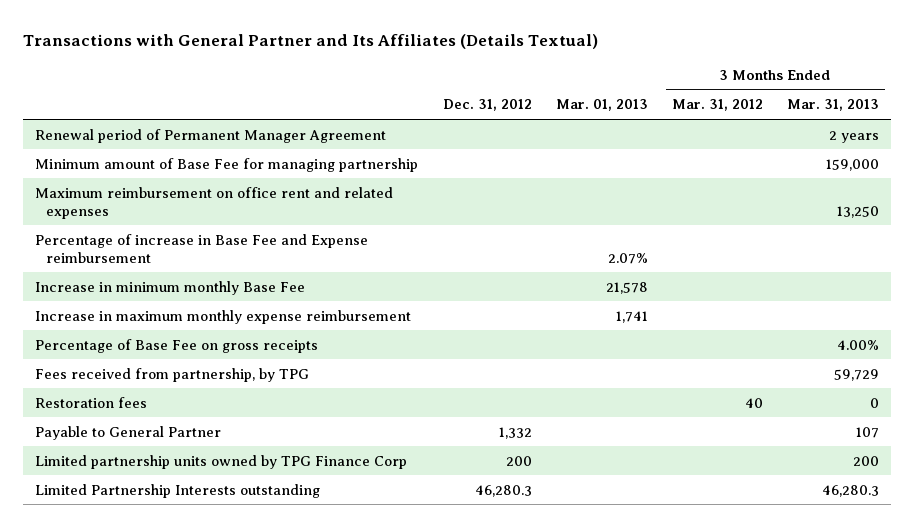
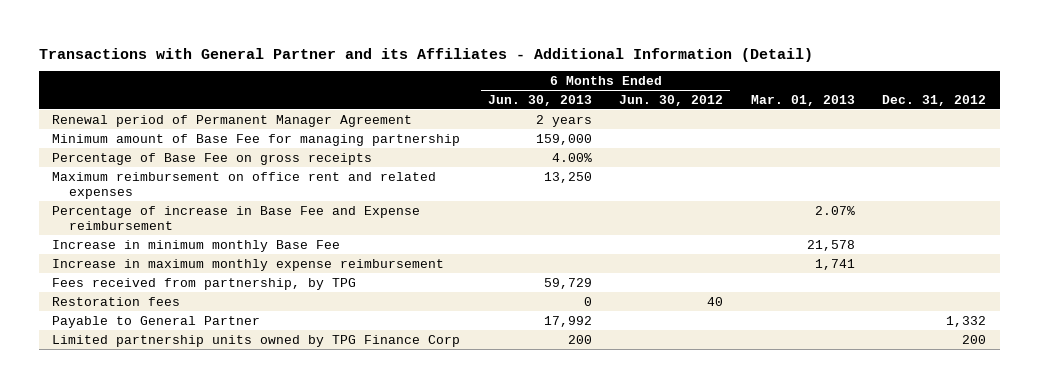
- Transactions with General Partner and Its Affiliates (Details Textual)
+ Transactions with General Partner and its Affiliates - Additional Information (Detail)
- | Dec. 31, 2012 | Mar. 01, 2013 | 3 Months Ended Mar. 31, 2012 | 3 Months Ended Mar. 31, 2013
+ | 6 Months Ended Jun. 30, 2013 | 6 Months Ended Jun. 30, 2012 | Mar. 01, 2013 | Dec. 31, 2012
moved up: Percentage of Base Fee on gross receipts | 4.00% | | |
- Limited Partnership Interests outstanding | 46,280.3 | | | 46,280.3

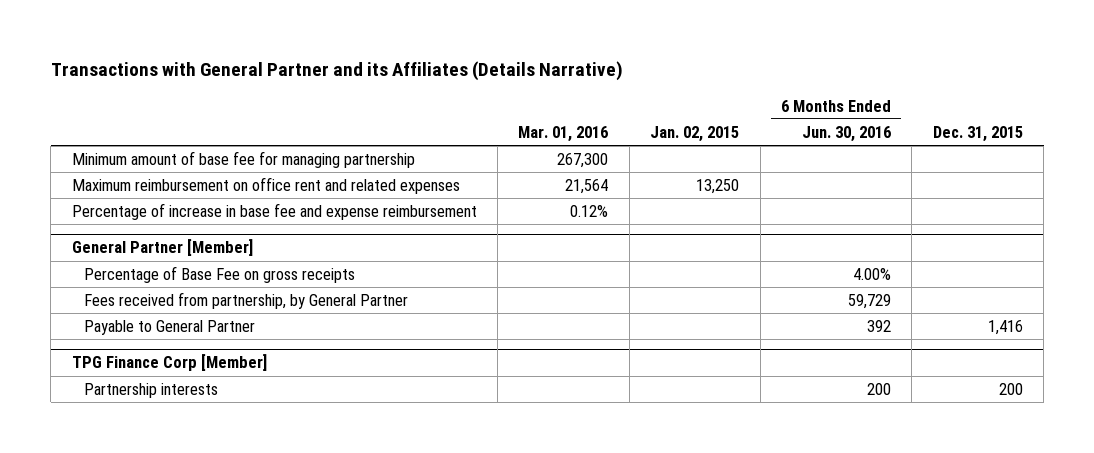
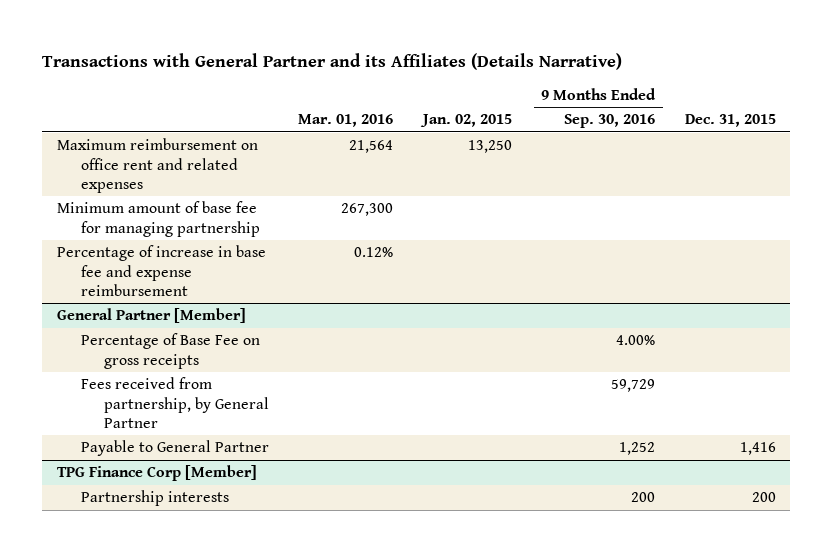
- | Mar. 01, 2016 | Jan. 02, 2015 | 6 Months Ended Jun. 30, 2016 | Dec. 31, 2015
+ | Mar. 01, 2016 | Jan. 02, 2015 | 9 Months Ended Sep. 30, 2016 | Dec. 31, 2015
moved down: Minimum amount of base fee for managing partnership | 267,300 | | |

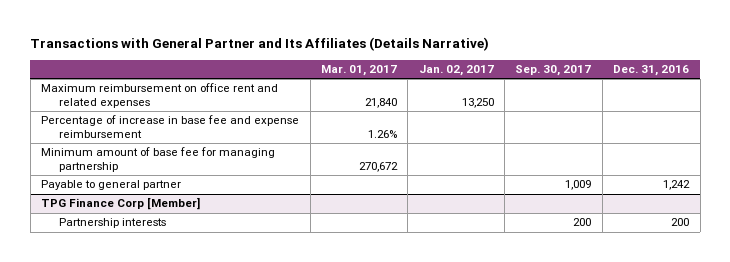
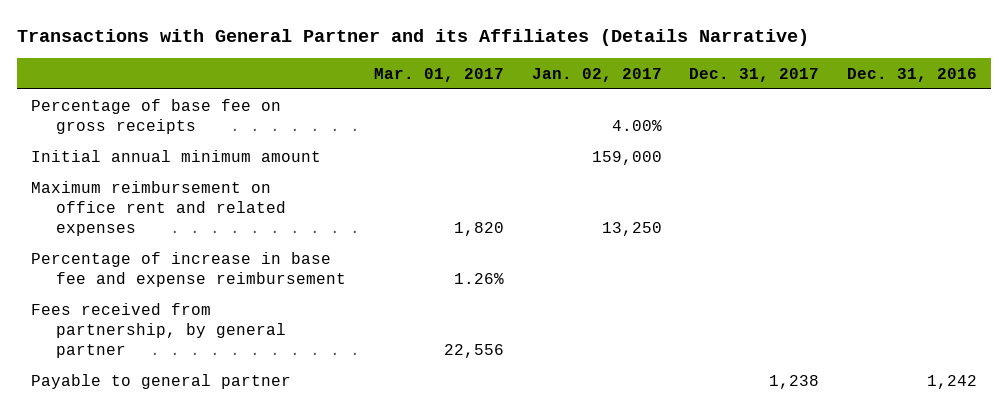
- Transactions with General Partner and Its Affiliates (Details Narrative)
+ Transactions with General Partner and its Affiliates (Details Narrative)
- | Mar. 01, 2017 | Jan. 02, 2017 | Sep. 30, 2017 | Dec. 31, 2016
+ | Mar. 01, 2017 | Jan. 02, 2017 | Dec. 31, 2017 | Dec. 31, 2016
- Maximum reimbursement on office rent and related expenses | 21,840 | 13,250 | |
+ Percentage of base fee on gross receipts | | 4.00% | |
+ Initial annual minimum amount | | 159,000 | |
+ Maximum reimbursement on office rent and related expenses | 1,820 | 13,250 | |
- Minimum amount of base fee for managing partnership | 270,672 | | |
+ Fees received from partnership, by general partner | 22,556 | | |
- TPG Finance Corp [Member]
- Partnership interests | | | 200 | 200

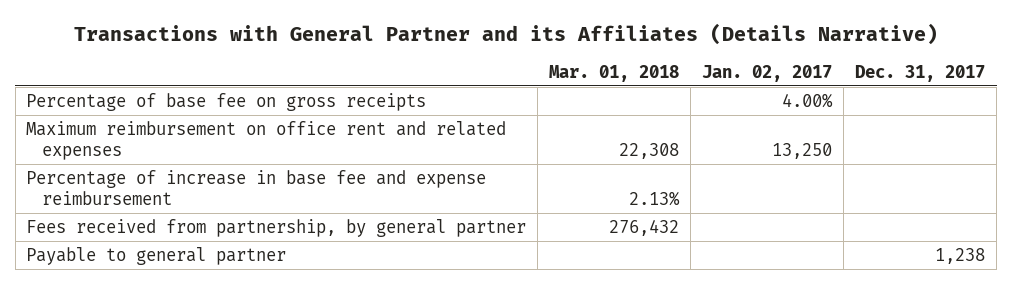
- | Mar. 01, 2017 | Jan. 02, 2017 | Dec. 31, 2017 | Dec. 31, 2016
+ | Mar. 01, 2018 | Jan. 02, 2017 | Dec. 31, 2017
- Initial annual minimum amount | | 159,000 | |

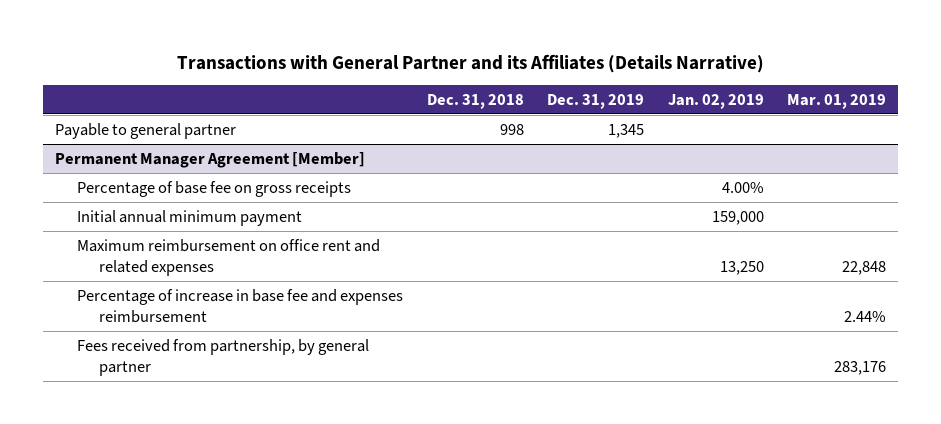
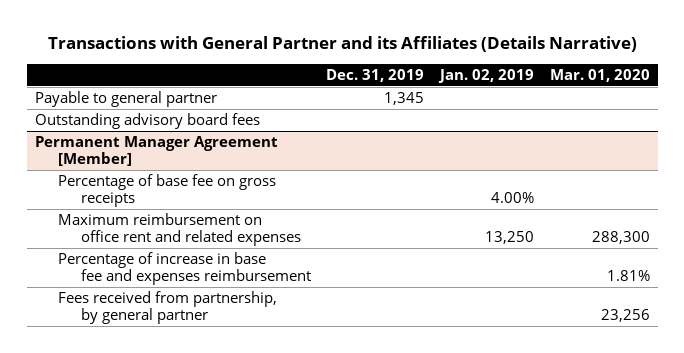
- | Dec. 31, 2018 | Dec. 31, 2019 | Jan. 02, 2019 | Mar. 01, 2019
+ | Dec. 31, 2019 | Jan. 02, 2019 | Mar. 01, 2020
+ Outstanding advisory board fees
@ Permanent Manager Agreement [Member]
- Initial annual minimum payment | | | 159,000 |

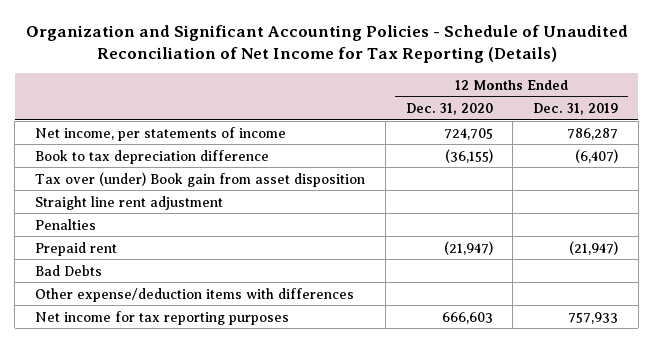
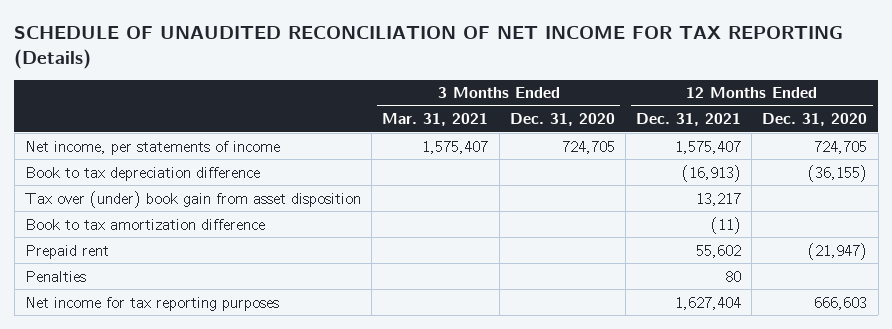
- Organization and Significant Accounting Policies - Schedule of Unaudited Reconciliation of Net Income for Tax Reporting (Details)
+ SCHEDULE OF UNAUDITED RECONCILIATION OF NET INCOME FOR TAX REPORTING (Details)
- | 12 Months Ended Dec. 31, 2020 | 12 Months Ended Dec. 31, 2019
+ | 3 Months Ended Mar. 31, 2021 | 3 Months Ended Dec. 31, 2020 | 12 Months Ended Dec. 31, 2021 | 12 Months Ended Dec. 31, 2020
- Tax over (under) Book gain from asset disposition
- Straight line rent adjustment
+ Tax over (under) book gain from asset disposition | | | 13,217 |
+ Book to tax amortization difference | | | (11) |
- Bad Debts
- Other expense/deduction items with differences
moved down: Penalties | | | 80 |

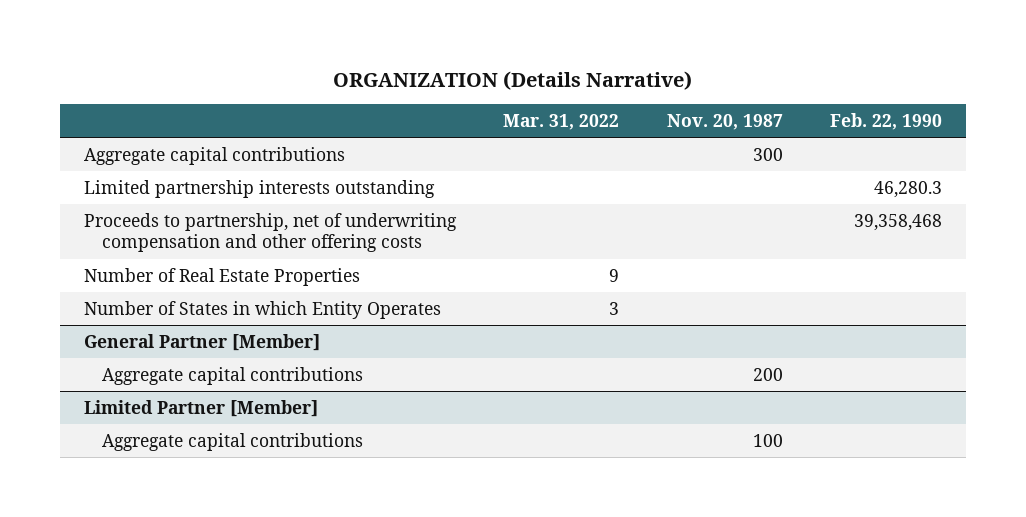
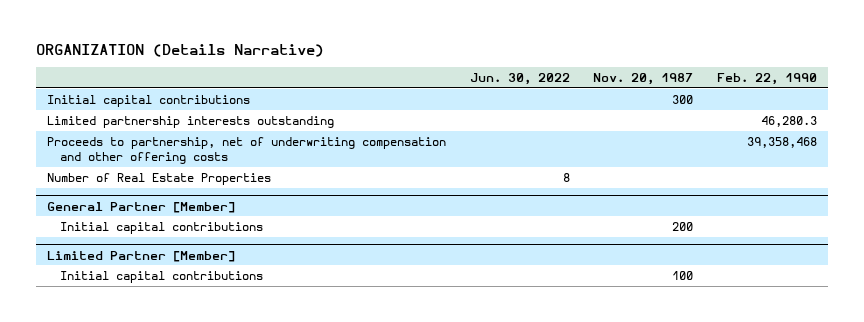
- | Mar. 31, 2022 | Nov. 20, 1987 | Feb. 22, 1990
+ | Jun. 30, 2022 | Nov. 20, 1987 | Feb. 22, 1990
- Aggregate capital contributions | | 300 |
+ Initial capital contributions | | 300 |
- Number of States in which Entity Operates | 3 | |
@ General Partner [Member]
- Aggregate capital contributions | | 200 |
+ Initial capital contributions | | 200 |
@ Limited Partner [Member]
- Aggregate capital contributions | | 100 |
+ Initial capital contributions | | 100 |

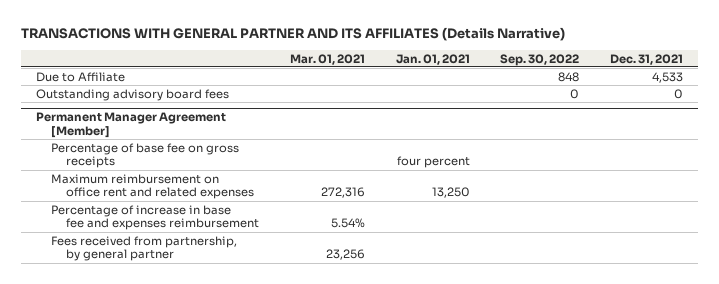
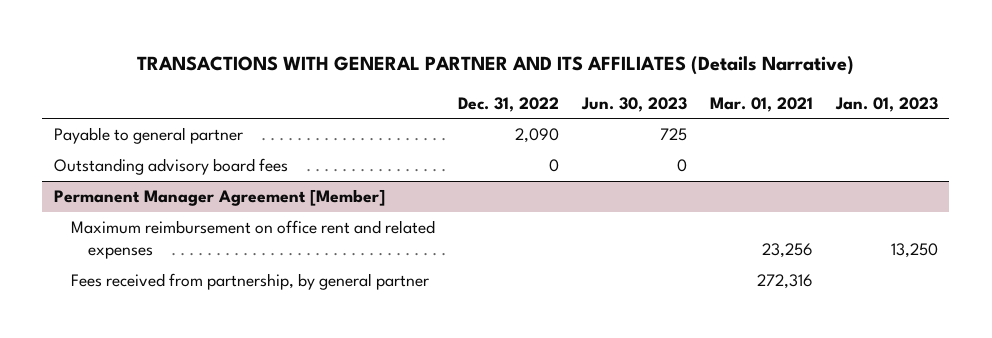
- | Mar. 01, 2021 | Jan. 01, 2021 | Sep. 30, 2022 | Dec. 31, 2021
+ | Dec. 31, 2022 | Jun. 30, 2023 | Mar. 01, 2021 | Jan. 01, 2023
- Due to Affiliate | | | 848 | 4,533
+ Payable to general partner | 2,090 | 725 | |
@ Permanent Manager Agreement [Member]
- Percentage of base fee on gross receipts | | four percent | |
- Maximum reimbursement on office rent and related expenses | 272,316 | 13,250 | |
- Percentage of increase in base fee and expenses reimbursement | 5.54% | | |
- Fees received from partnership, by general partner | 23,256 | | |
+ Maximum reimbursement on office rent and related expenses | | | 23,256 | 13,250
+ Fees received from partnership, by general partner | | | 272,316 |

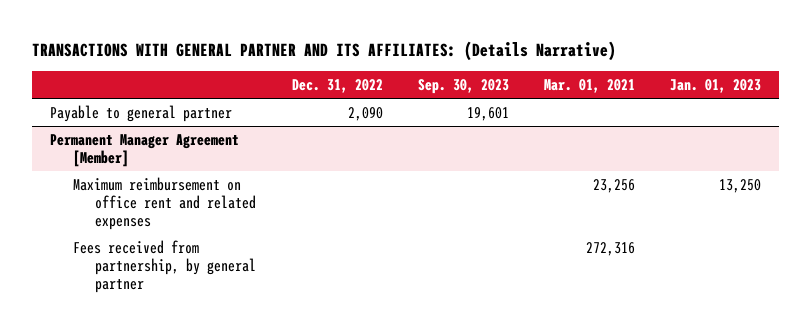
- TRANSACTIONS WITH GENERAL PARTNER AND ITS AFFILIATES (Details Narrative)
+ TRANSACTIONS WITH GENERAL PARTNER AND ITS AFFILIATES: (Details Narrative)
- | Dec. 31, 2022 | Jun. 30, 2023 | Mar. 01, 2021 | Jan. 01, 2023
+ | Dec. 31, 2022 | Sep. 30, 2023 | Mar. 01, 2021 | Jan. 01, 2023
- Outstanding advisory board fees | 0 | 0 | |

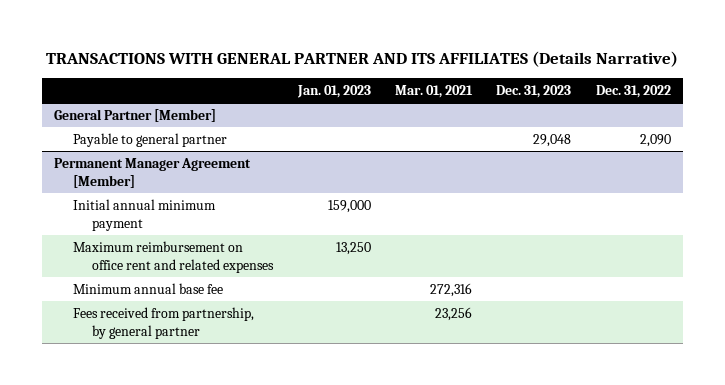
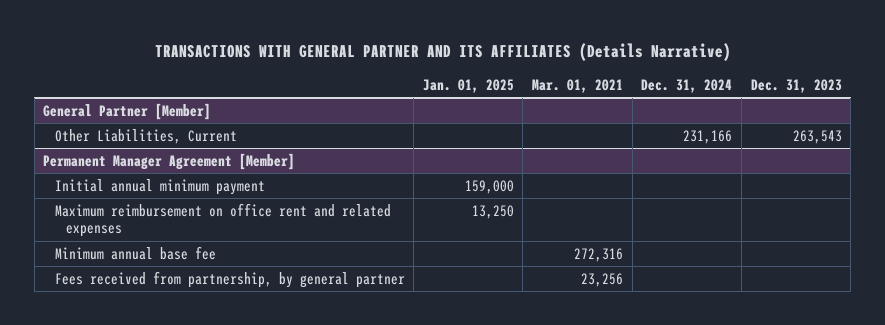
- | Jan. 01, 2023 | Mar. 01, 2021 | Dec. 31, 2023 | Dec. 31, 2022
+ | Jan. 01, 2025 | Mar. 01, 2021 | Dec. 31, 2024 | Dec. 31, 2023
@ General Partner [Member]
- Payable to general partner | | | 29,048 | 2,090
+ Other Liabilities, Current | | | 231,166 | 263,543

